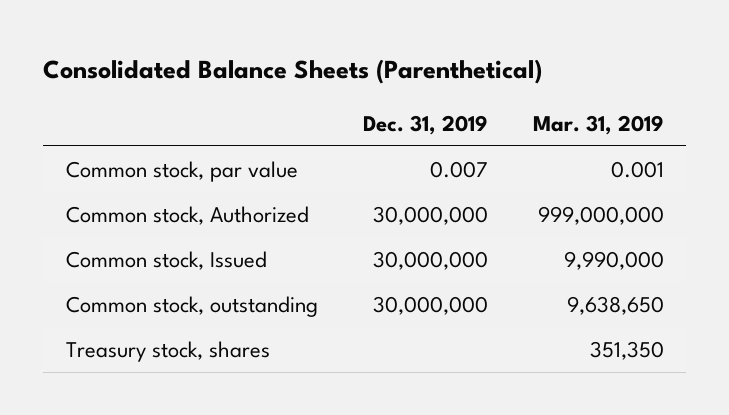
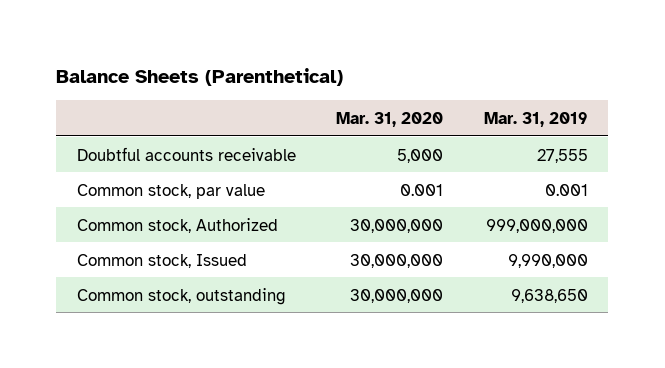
- Consolidated Balance Sheets (Parenthetical)
+ Balance Sheets (Parenthetical)
- | Dec. 31, 2019 | Mar. 31, 2019
+ | Mar. 31, 2020 | Mar. 31, 2019
+ Doubtful accounts receivable | 5,000 | 27,555
- Treasury stock, shares | | 351,350

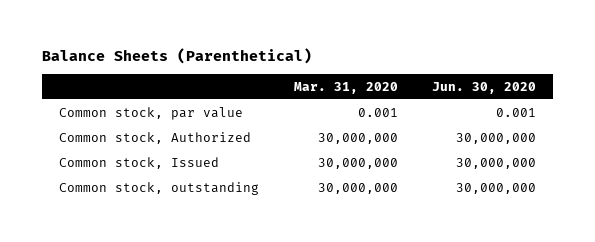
- | Mar. 31, 2020 | Mar. 31, 2019
+ | Mar. 31, 2020 | Jun. 30, 2020
- Doubtful accounts receivable | 5,000 | 27,555

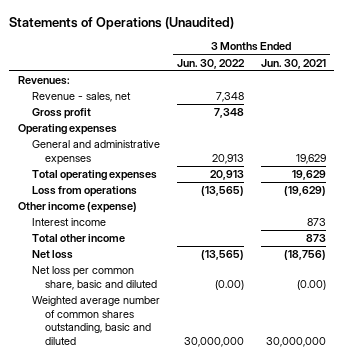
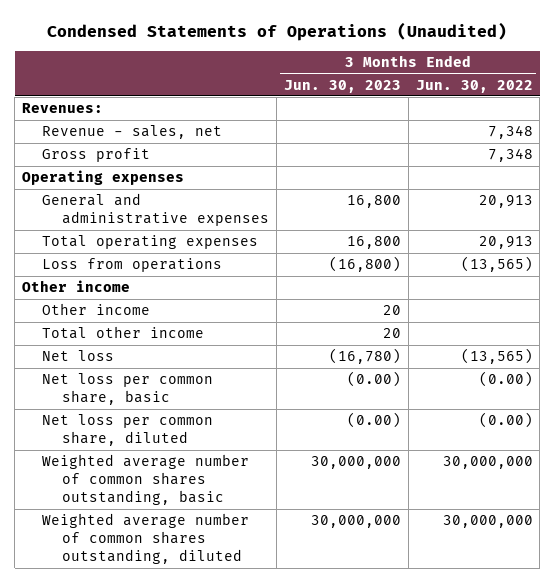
- Statements of Operations (Unaudited)
+ Condensed Statements of Operations (Unaudited)
- | 3 Months Ended Jun. 30, 2022 | 3 Months Ended Jun. 30, 2021
+ | 3 Months Ended Jun. 30, 2023 | 3 Months Ended Jun. 30, 2022
- Other income (expense)
- Interest income | | 873
+ Other income
+ Other income | 20 |
- Net loss per common share, basic and diluted | (0.00) | (0.00)
- Weighted average number of common shares outstanding, basic and diluted | 30,000,000 | 30,000,000
+ Net loss per common share, basic | (0.00) | (0.00)
+ Net loss per common share, diluted | (0.00) | (0.00)
+ Weighted average number of common shares outstanding, basic | 30,000,000 | 30,000,000
+ Weighted average number of common shares outstanding, diluted | 30,000,000 | 30,000,000

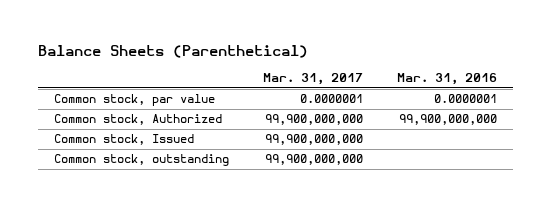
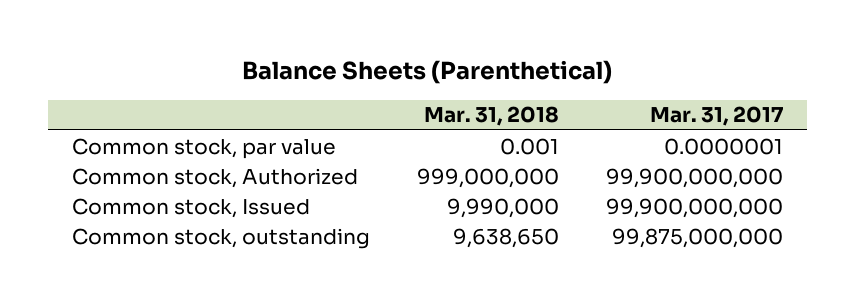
- | Mar. 31, 2017 | Mar. 31, 2016
+ | Mar. 31, 2018 | Mar. 31, 2017
- Common stock, outstanding | 99,900,000,000 |
+ Common stock, outstanding | 9,638,650 | 99,875,000,000

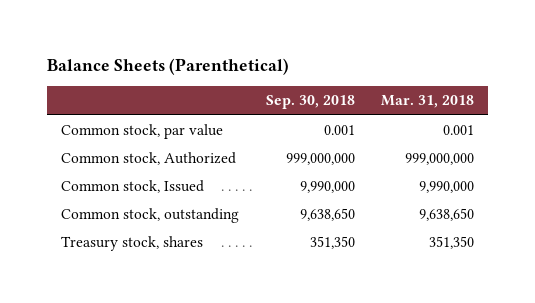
- | Mar. 31, 2018 | Mar. 31, 2017
+ | Sep. 30, 2018 | Mar. 31, 2018
+ Treasury stock, shares | 351,350 | 351,350

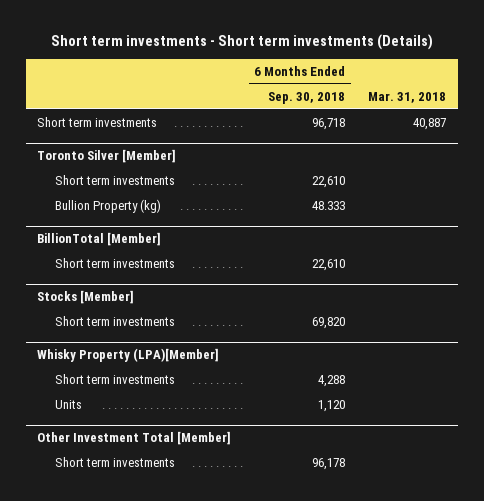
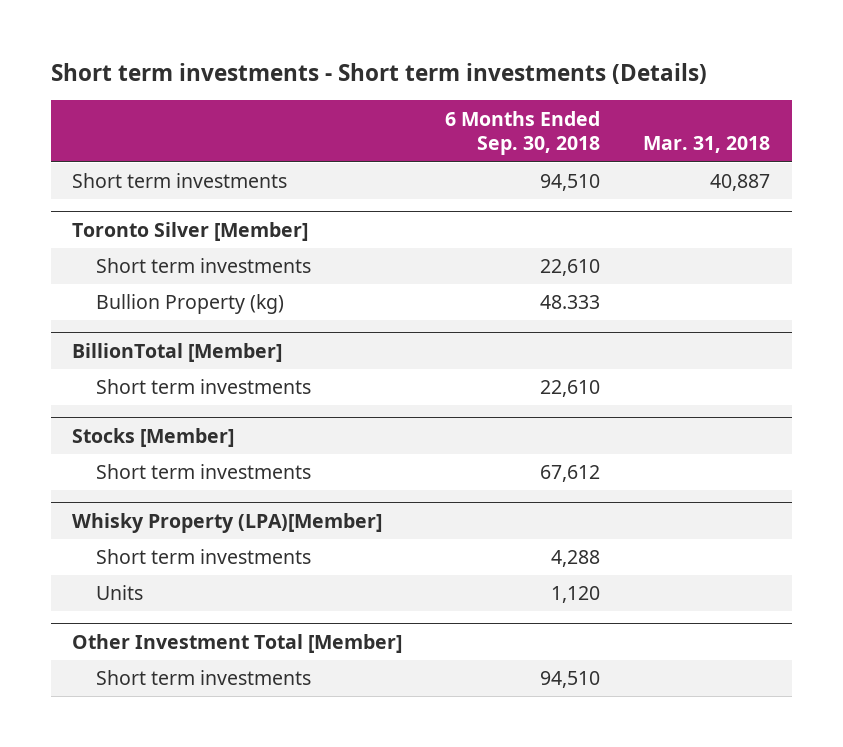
- Short term investments | 96,718 | 40,887
+ Short term investments | 94,510 | 40,887
@ Stocks [Member]
- Short term investments | 69,820 |
+ Short term investments | 67,612 |
@ Other Investment Total [Member]
- Short term investments | 96,178 |
+ Short term investments | 94,510 |

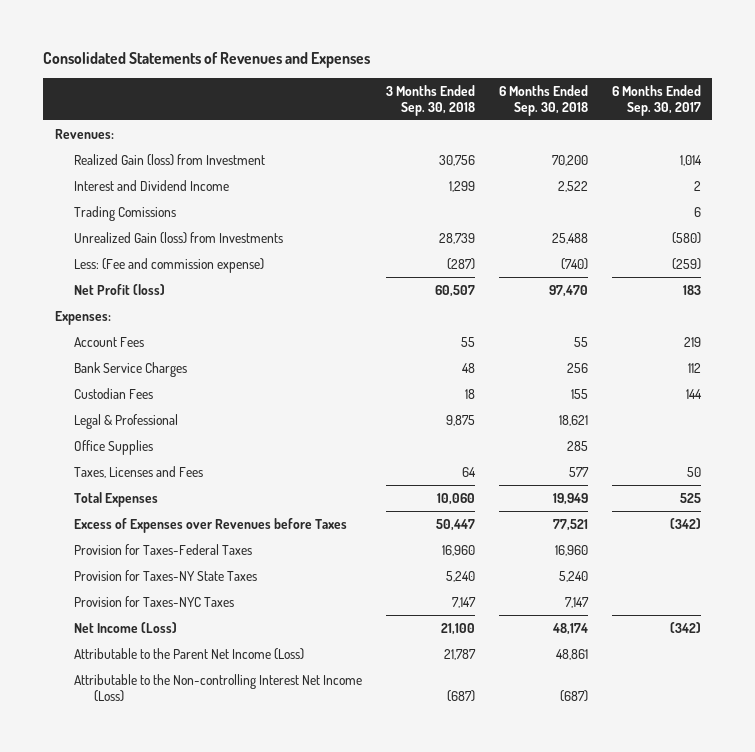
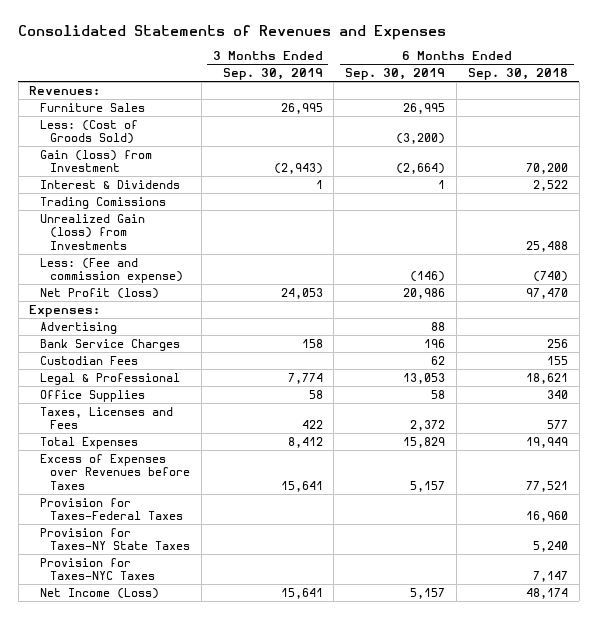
- | 3 Months Ended Sep. 30, 2018 | 6 Months Ended Sep. 30, 2018 | 6 Months Ended Sep. 30, 2017
+ | 3 Months Ended Sep. 30, 2019 | 6 Months Ended Sep. 30, 2019 | 6 Months Ended Sep. 30, 2018
- Realized Gain (loss) from Investment | 30,756 | 70,200 | 1,014
- Interest and Dividend Income | 1,299 | 2,522 | 2
+ Furniture Sales | 26,995 | 26,995 |
+ Less: (Cost of Groods Sold) | | (3,200) |
+ Gain (loss) from Investment | (2,943) | (2,664) | 70,200
+ Interest & Dividends | 1 | 1 | 2,522
- Account Fees | 55 | 55 | 219
+ Advertising | | 88 |
- Office Supplies | | 285 |
+ Office Supplies | 58 | 58 | 340
- Attributable to the Parent Net Income (Loss) | 21,787 | 48,861 |
- Attributable to the Non-controlling Interest Net Income (Loss) | (687) | (687) |

